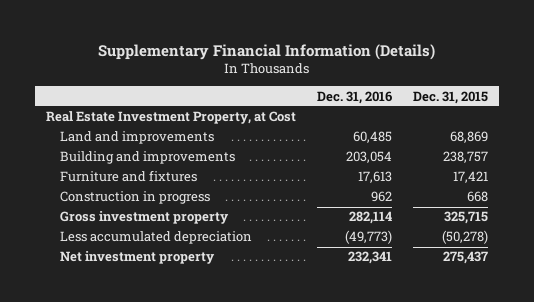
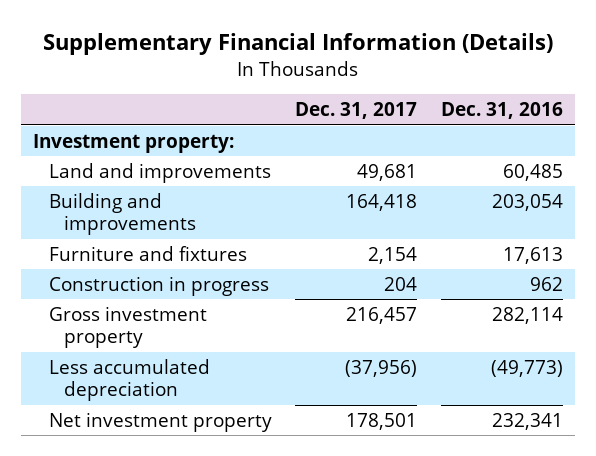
- | Dec. 31, 2016 | Dec. 31, 2015
+ | Dec. 31, 2017 | Dec. 31, 2016
- Real Estate Investment Property, at Cost
+ Investment property:

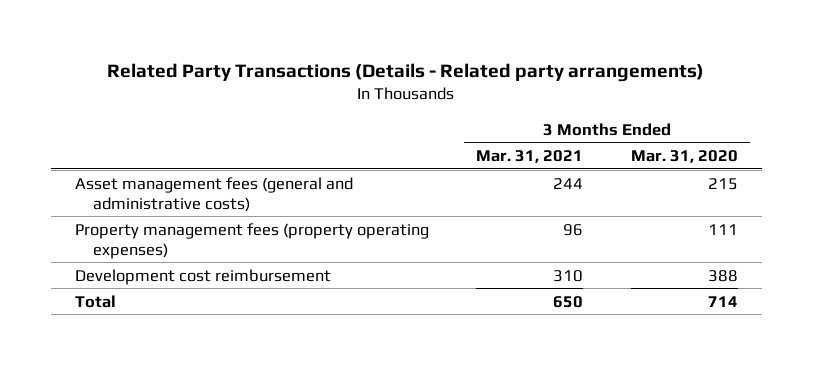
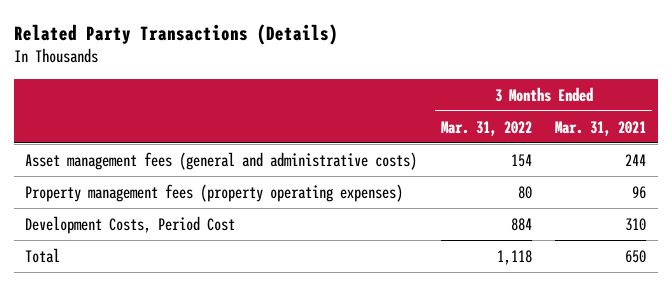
- Related Party Transactions (Details - Related party arrangements)
+ Related Party Transactions (Details)
- | 3 Months Ended Mar. 31, 2021 | 3 Months Ended Mar. 31, 2020
+ | 3 Months Ended Mar. 31, 2022 | 3 Months Ended Mar. 31, 2021
- Development cost reimbursement | 310 | 388
+ Development Costs, Period Cost | 884 | 310

